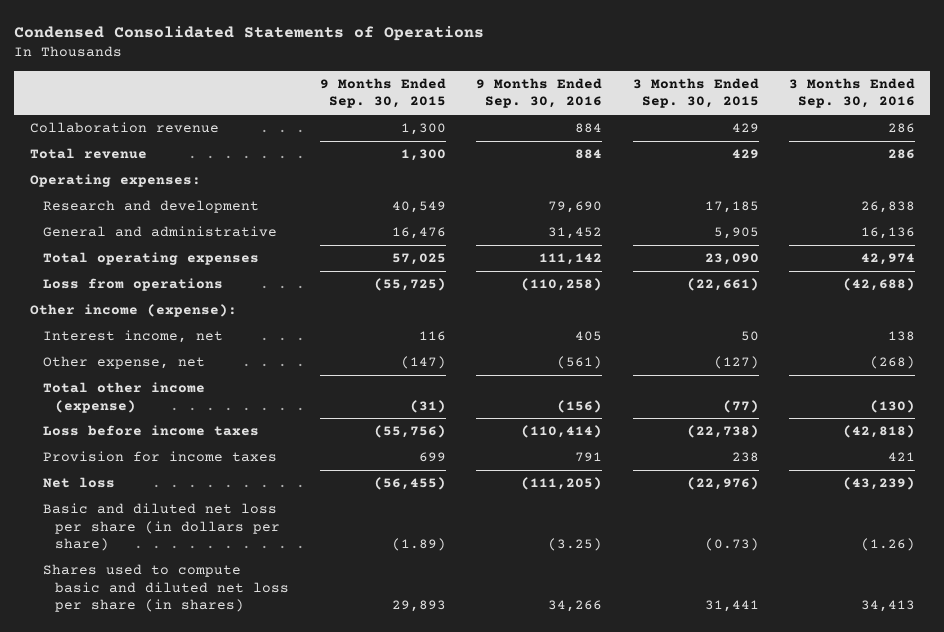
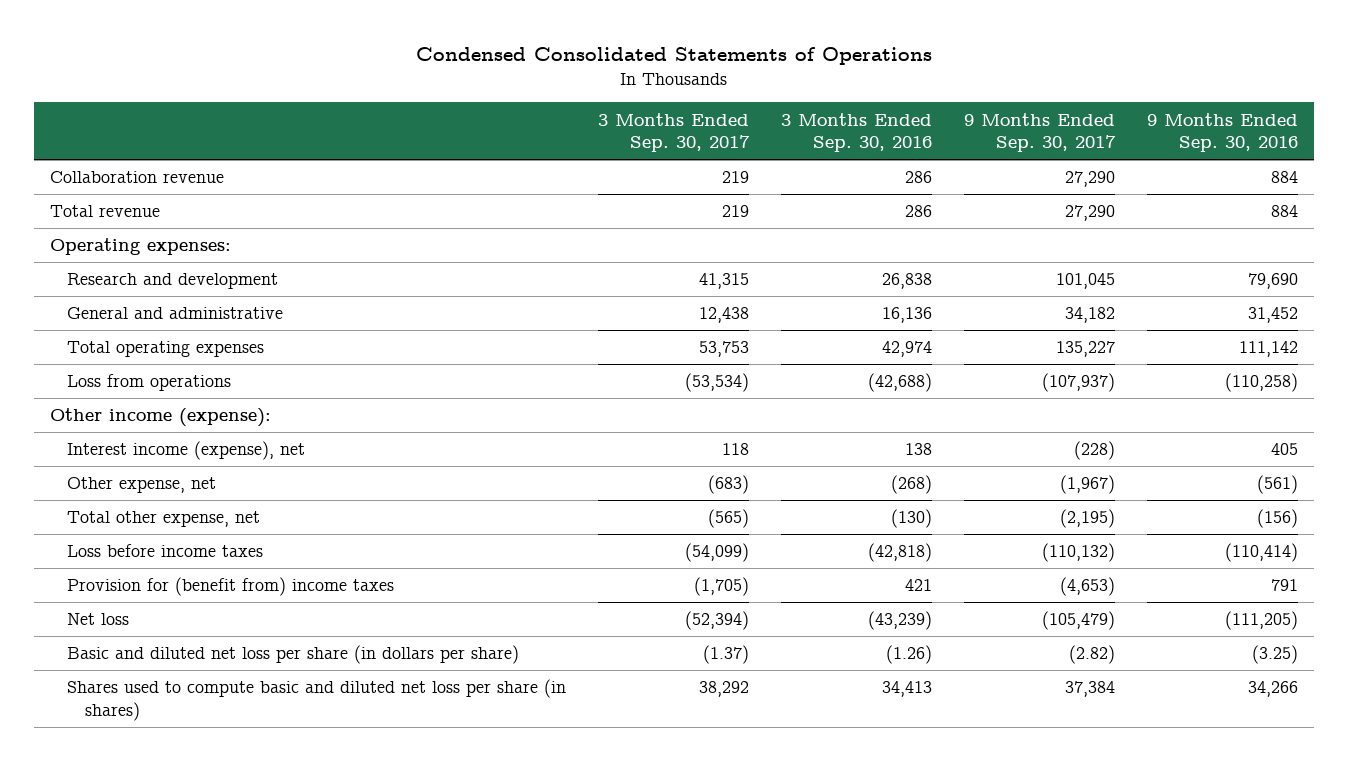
- | 9 Months Ended Sep. 30, 2015 | 9 Months Ended Sep. 30, 2016 | 3 Months Ended Sep. 30, 2015 | 3 Months Ended Sep. 30, 2016
+ | 3 Months Ended Sep. 30, 2017 | 3 Months Ended Sep. 30, 2016 | 9 Months Ended Sep. 30, 2017 | 9 Months Ended Sep. 30, 2016
- Interest income, net | 116 | 405 | 50 | 138
+ Interest income (expense), net | 118 | 138 | (228) | 405
- Total other income (expense) | (31) | (156) | (77) | (130)
+ Total other expense, net | (565) | (130) | (2,195) | (156)
- Provision for income taxes | 699 | 791 | 238 | 421
+ Provision for (benefit from) income taxes | (1,705) | 421 | (4,653) | 791

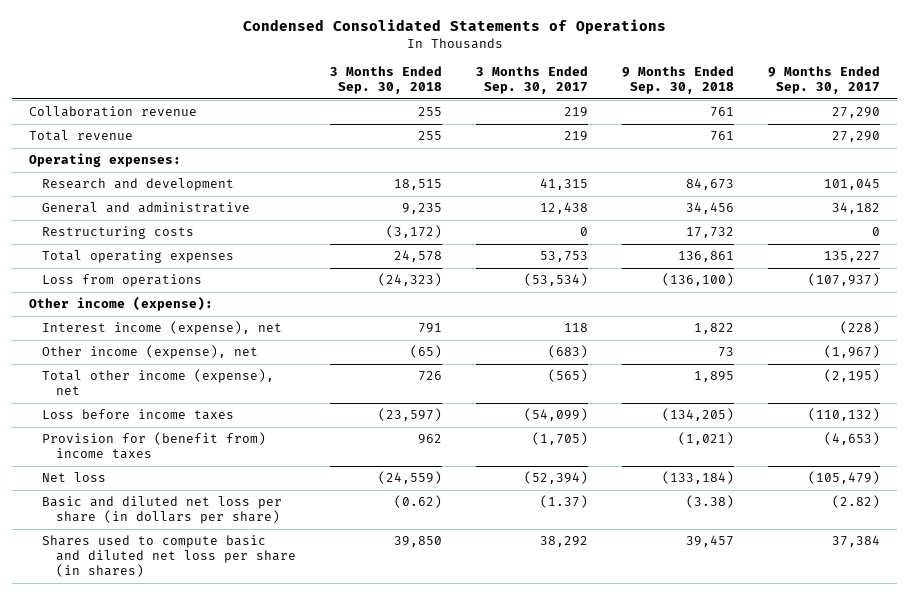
- | 3 Months Ended Sep. 30, 2017 | 3 Months Ended Sep. 30, 2016 | 9 Months Ended Sep. 30, 2017 | 9 Months Ended Sep. 30, 2016
+ | 3 Months Ended Sep. 30, 2018 | 3 Months Ended Sep. 30, 2017 | 9 Months Ended Sep. 30, 2018 | 9 Months Ended Sep. 30, 2017
+ Restructuring costs | (3,172) | 0 | 17,732 | 0
- Other expense, net | (683) | (268) | (1,967) | (561)
- Total other expense, net | (565) | (130) | (2,195) | (156)
+ Other income (expense), net | (65) | (683) | 73 | (1,967)
+ Total other income (expense), net | 726 | (565) | 1,895 | (2,195)

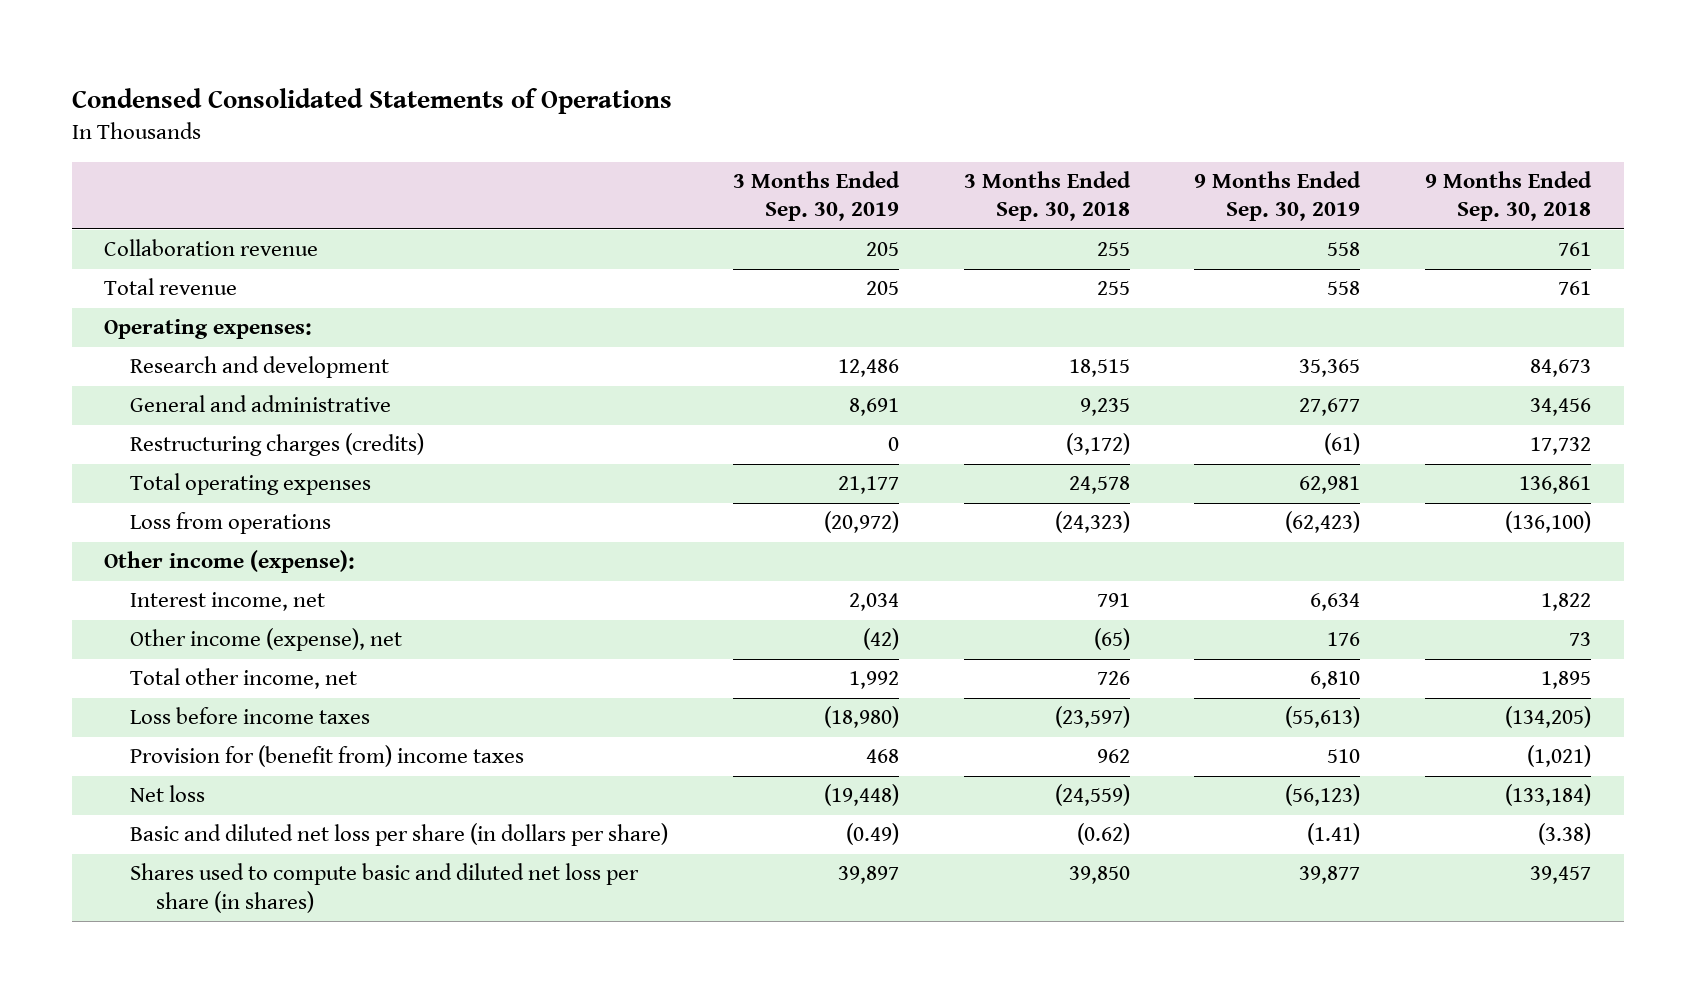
- | 3 Months Ended Sep. 30, 2018 | 3 Months Ended Sep. 30, 2017 | 9 Months Ended Sep. 30, 2018 | 9 Months Ended Sep. 30, 2017
+ | 3 Months Ended Sep. 30, 2019 | 3 Months Ended Sep. 30, 2018 | 9 Months Ended Sep. 30, 2019 | 9 Months Ended Sep. 30, 2018
- Restructuring costs | (3,172) | 0 | 17,732 | 0
+ Restructuring charges (credits) | 0 | (3,172) | (61) | 17,732
- Interest income (expense), net | 791 | 118 | 1,822 | (228)
+ Interest income, net | 2,034 | 791 | 6,634 | 1,822
- Total other income (expense), net | 726 | (565) | 1,895 | (2,195)
+ Total other income, net | 1,992 | 726 | 6,810 | 1,895

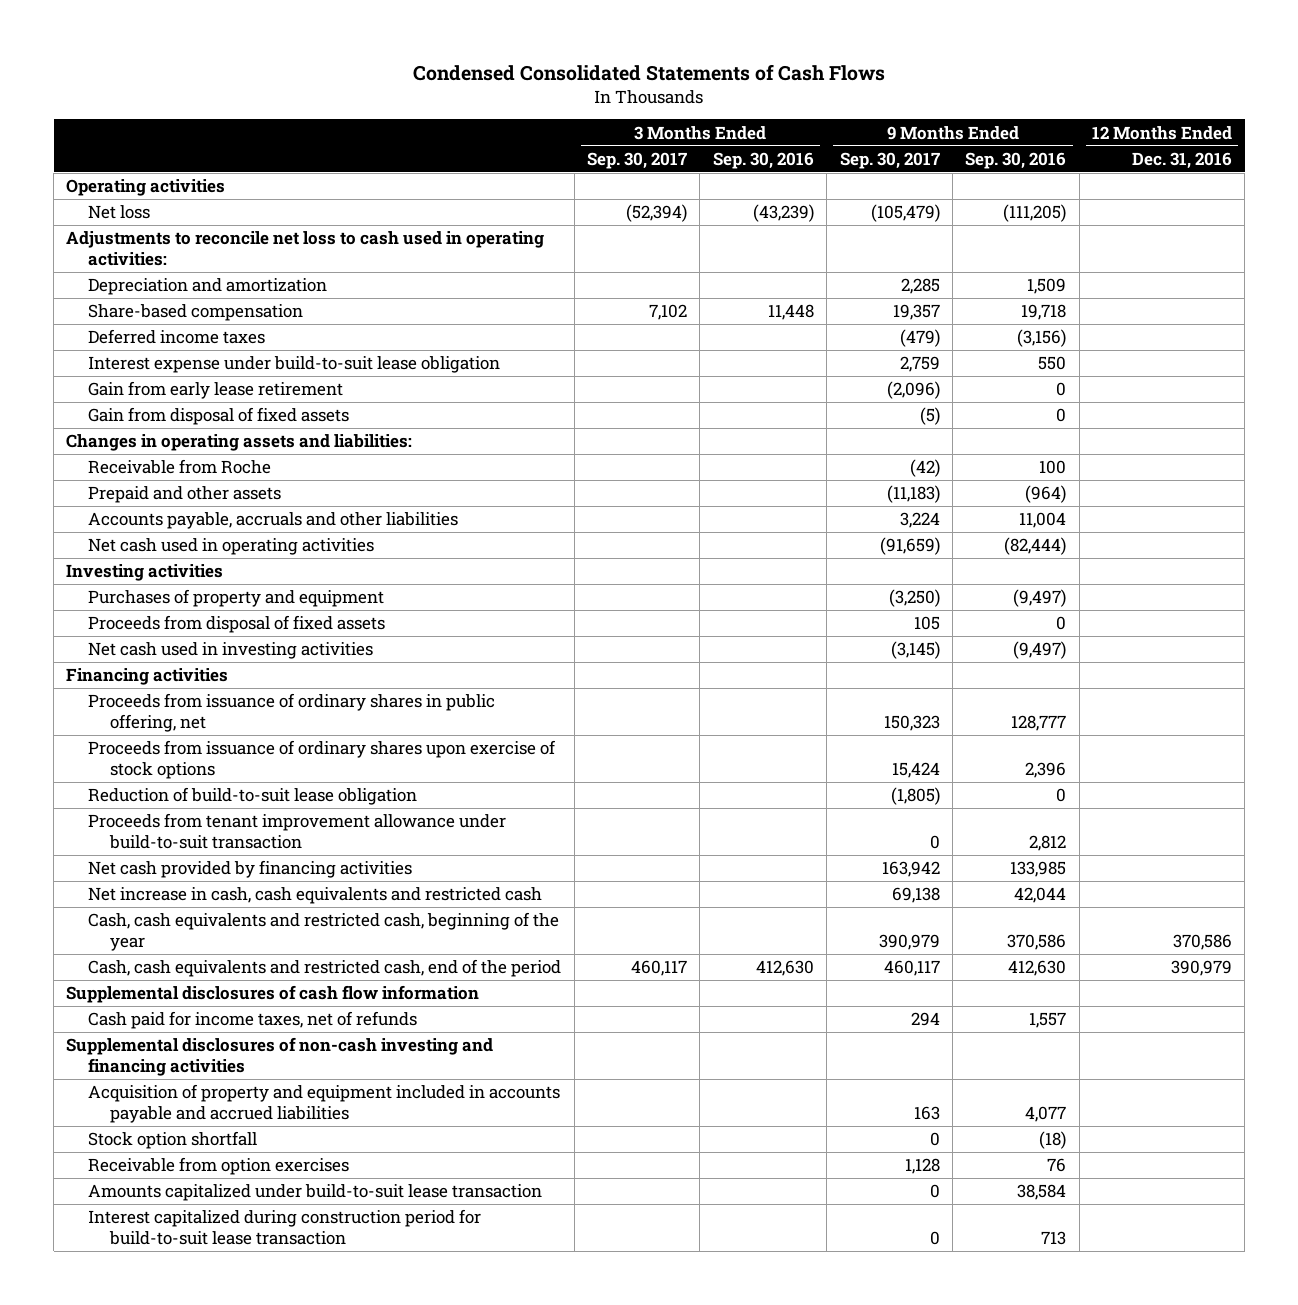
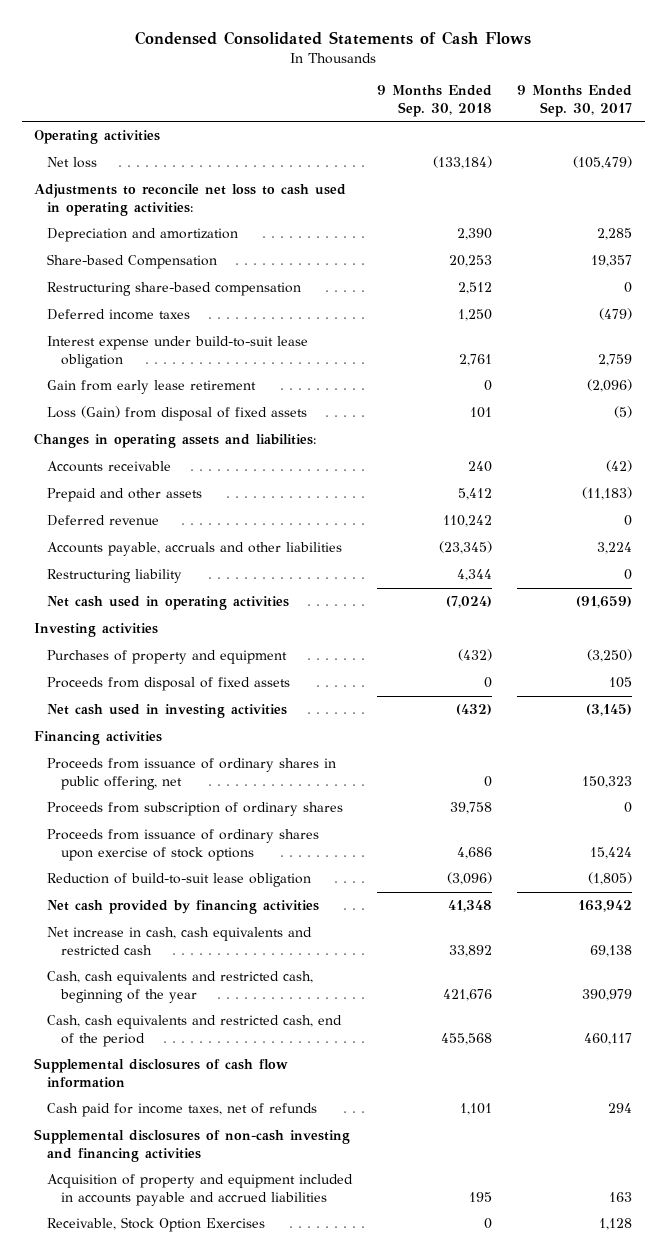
- | 3 Months Ended Sep. 30, 2017 | 3 Months Ended Sep. 30, 2016 | 9 Months Ended Sep. 30, 2017 | 9 Months Ended Sep. 30, 2016 | 12 Months Ended Dec. 31, 2016
+ | 9 Months Ended Sep. 30, 2018 | 9 Months Ended Sep. 30, 2017
- Share-based compensation | 7,102 | 11,448 | 19,357 | 19,718 |
+ Share-based Compensation | 20,253 | 19,357
+ Restructuring share-based compensation | 2,512 | 0
- Gain from disposal of fixed assets | | | (5) | 0 |
+ Loss (Gain) from disposal of fixed assets | 101 | (5)
- Receivable from Roche | | | (42) | 100 |
+ Accounts receivable | 240 | (42)
+ Deferred revenue | 110,242 | 0
+ Restructuring liability | 4,344 | 0
+ Proceeds from subscription of ordinary shares | 39,758 | 0
- Proceeds from tenant improvement allowance under build-to-suit transaction | | | 0 | 2,812 |
- Stock option shortfall | | | 0 | (18) |
- Receivable from option exercises | | | 1,128 | 76 |
- Amounts capitalized under build-to-suit lease transaction | | | 0 | 38,584 |
- Interest capitalized during construction period for build-to-suit lease transaction | | | 0 | 713 |
+ Receivable, Stock Option Exercises | 0 | 1,128

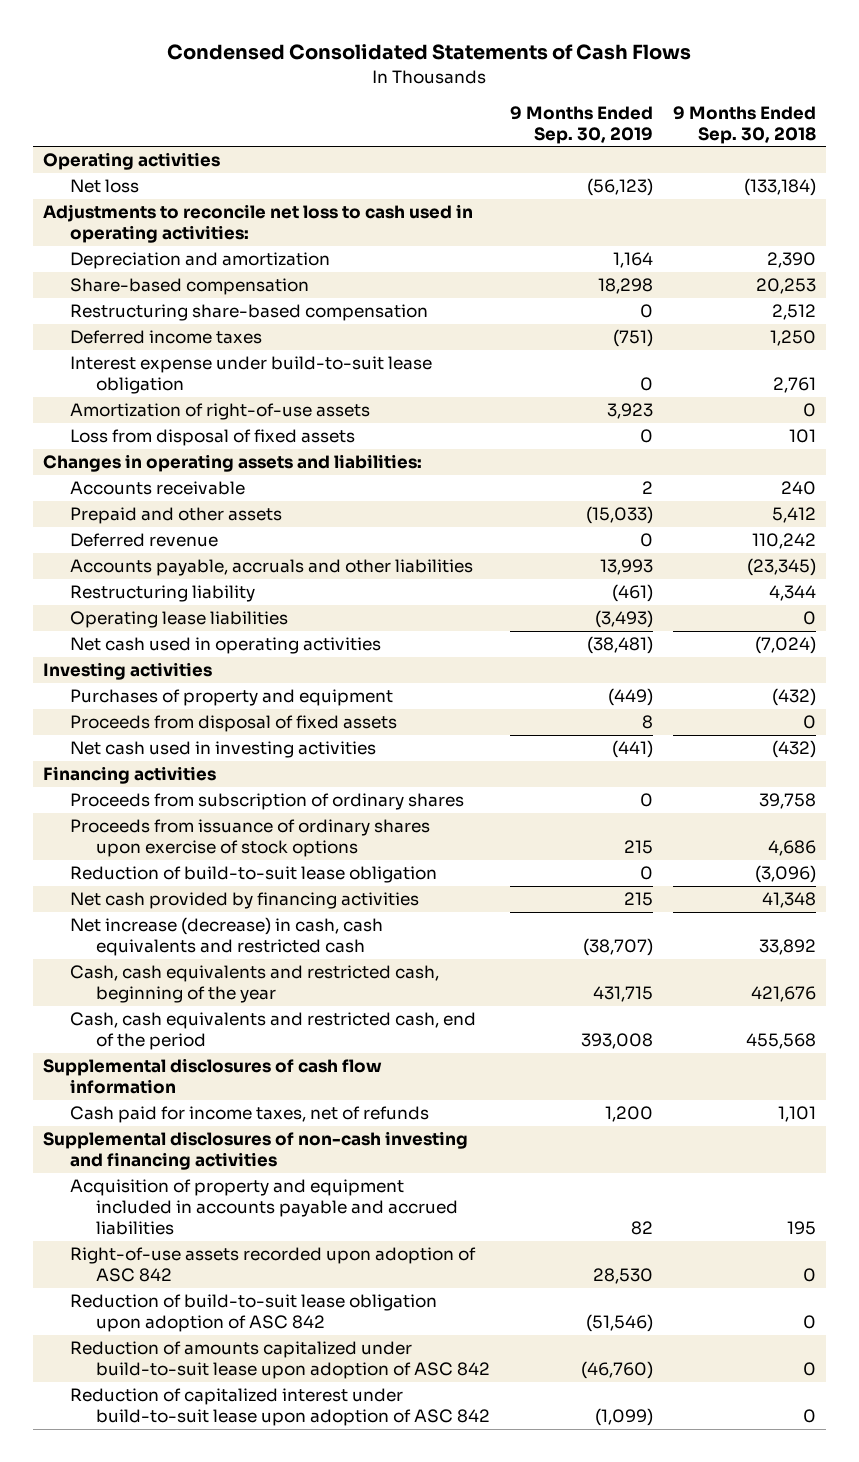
- | 9 Months Ended Sep. 30, 2018 | 9 Months Ended Sep. 30, 2017
+ | 9 Months Ended Sep. 30, 2019 | 9 Months Ended Sep. 30, 2018
- Share-based Compensation | 20,253 | 19,357
+ Share-based compensation | 18,298 | 20,253
- Gain from early lease retirement | 0 | (2,096)
- Loss (Gain) from disposal of fixed assets | 101 | (5)
+ Amortization of right-of-use assets | 3,923 | 0
+ Loss from disposal of fixed assets | 0 | 101
+ Operating lease liabilities | (3,493) | 0
- Proceeds from issuance of ordinary shares in public offering, net | 0 | 150,323
- Net increase in cash, cash equivalents and restricted cash | 33,892 | 69,138
+ Net increase (decrease) in cash, cash equivalents and restricted cash | (38,707) | 33,892
- Receivable, Stock Option Exercises | 0 | 1,128
+ Right-of-use assets recorded upon adoption of ASC 842 | 28,530 | 0
+ Reduction of build-to-suit lease obligation upon adoption of ASC 842 | (51,546) | 0
+ Reduction of amounts capitalized under build-to-suit lease upon adoption of ASC 842 | (46,760) | 0
+ Reduction of capitalized interest under build-to-suit lease upon adoption of ASC 842 | (1,099) | 0

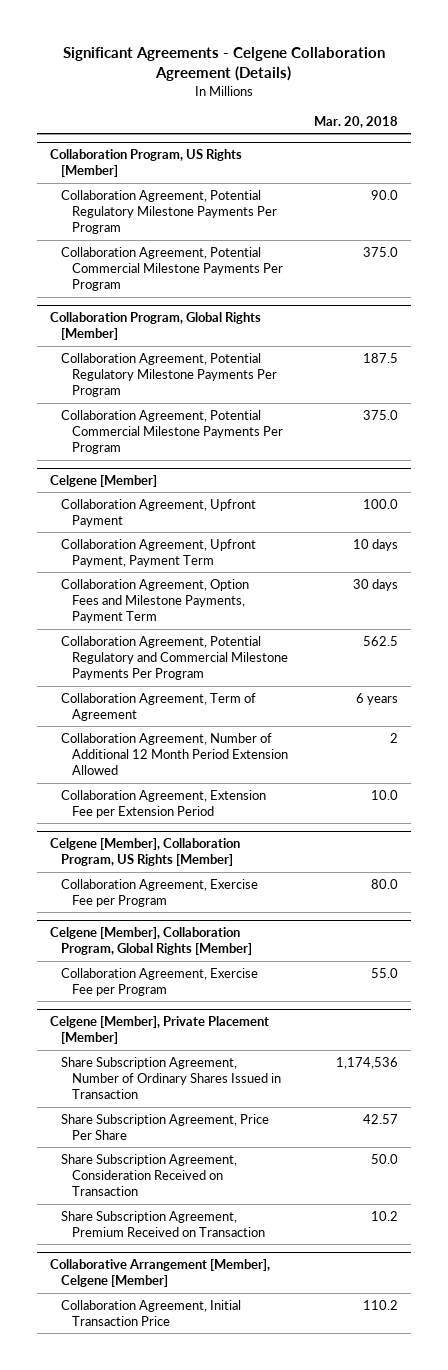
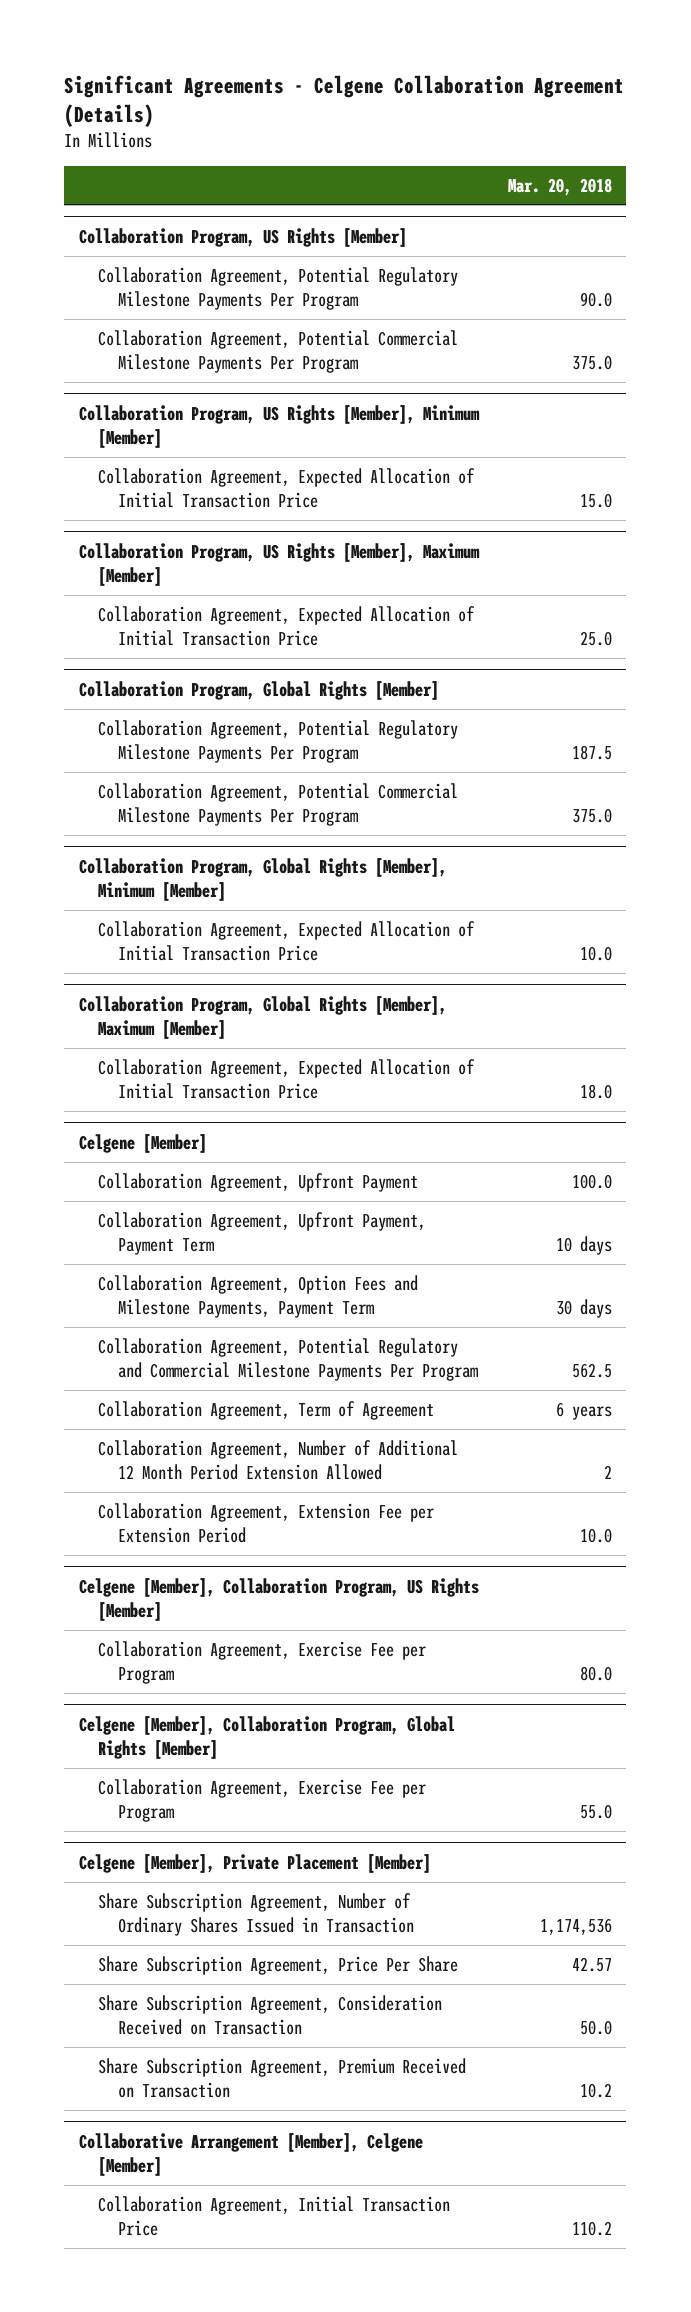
+ Collaboration Program, US Rights [Member], Minimum [Member]
+ Collaboration Agreement, Expected Allocation of Initial Transaction Price | 15.0
+ Collaboration Program, US Rights [Member], Maximum [Member]
+ Collaboration Agreement, Expected Allocation of Initial Transaction Price | 25.0
+ Collaboration Program, Global Rights [Member], Minimum [Member]
+ Collaboration Agreement, Expected Allocation of Initial Transaction Price | 10.0
+ Collaboration Program, Global Rights [Member], Maximum [Member]
+ Collaboration Agreement, Expected Allocation of Initial Transaction Price | 18.0

